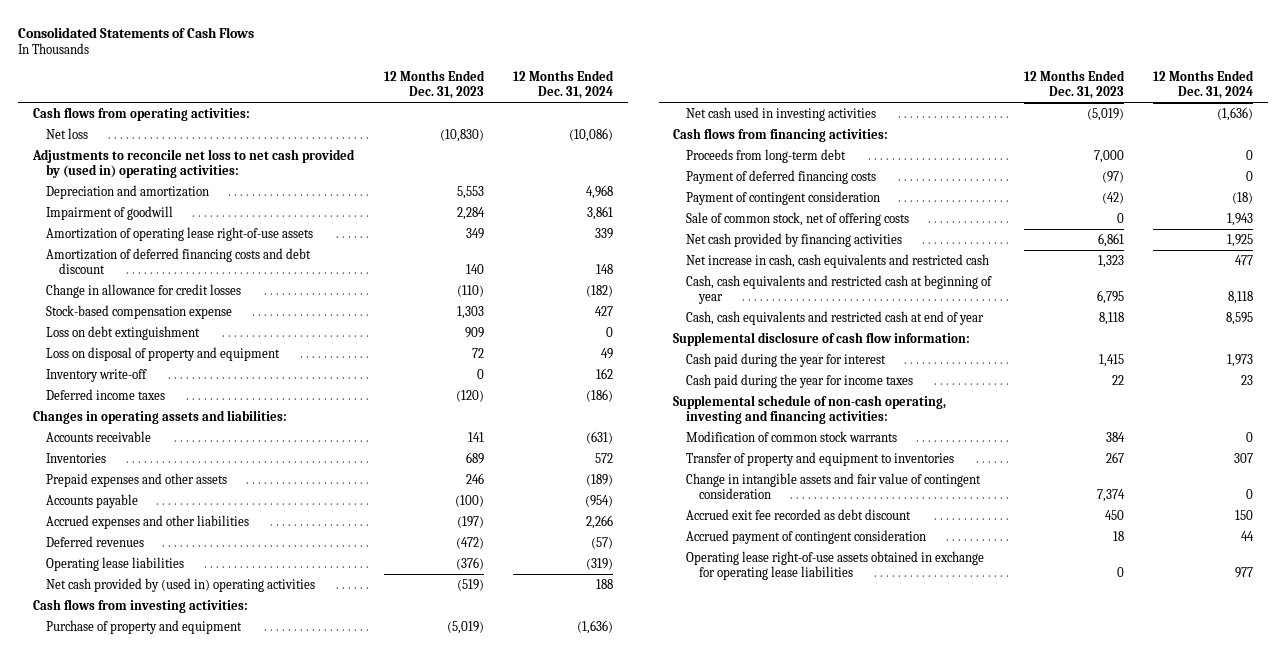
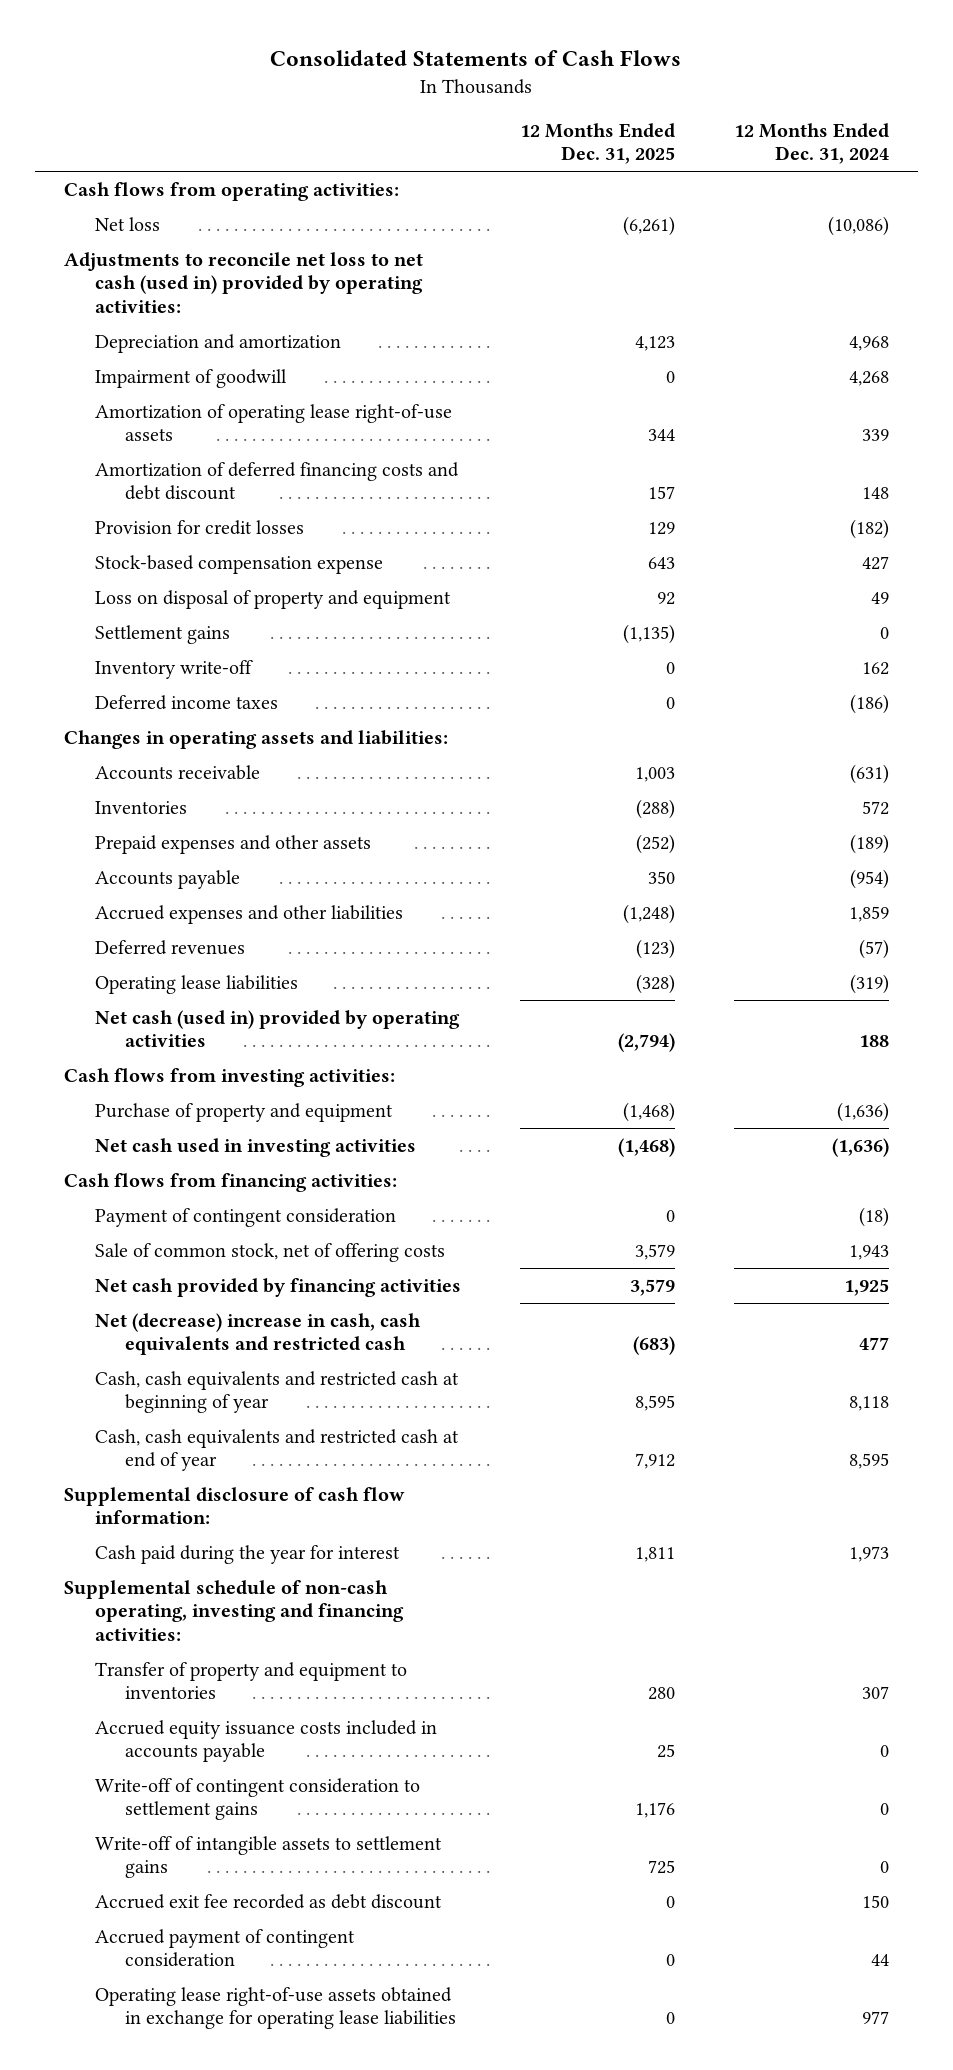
- | 12 Months Ended Dec. 31, 2023 | 12 Months Ended Dec. 31, 2024
+ | 12 Months Ended Dec. 31, 2025 | 12 Months Ended Dec. 31, 2024
- Adjustments to reconcile net loss to net cash provided by (used in) operating activities:
+ Adjustments to reconcile net loss to net cash (used in) provided by operating activities:
- Impairment of goodwill | 2,284 | 3,861
+ Impairment of goodwill | 0 | 4,268
- Change in allowance for credit losses | (110) | (182)
+ Provision for credit losses | 129 | (182)
- Loss on debt extinguishment | 909 | 0
+ Settlement gains | (1,135) | 0
- Accrued expenses and other liabilities | (197) | 2,266
+ Accrued expenses and other liabilities | (1,248) | 1,859
- Net cash provided by (used in) operating activities | (519) | 188
+ Net cash (used in) provided by operating activities | (2,794) | 188
- Proceeds from long-term debt | 7,000 | 0
- Payment of deferred financing costs | (97) | 0
- Net increase in cash, cash equivalents and restricted cash | 1,323 | 477
+ Net (decrease) increase in cash, cash equivalents and restricted cash | (683) | 477
- Cash paid during the year for income taxes | 22 | 23
- Modification of common stock warrants | 384 | 0
- Change in intangible assets and fair value of contingent consideration | 7,374 | 0
+ Accrued equity issuance costs included in accounts payable | 25 | 0
+ Write-off of contingent consideration to settlement gains | 1,176 | 0
+ Write-off of intangible assets to settlement gains | 725 | 0

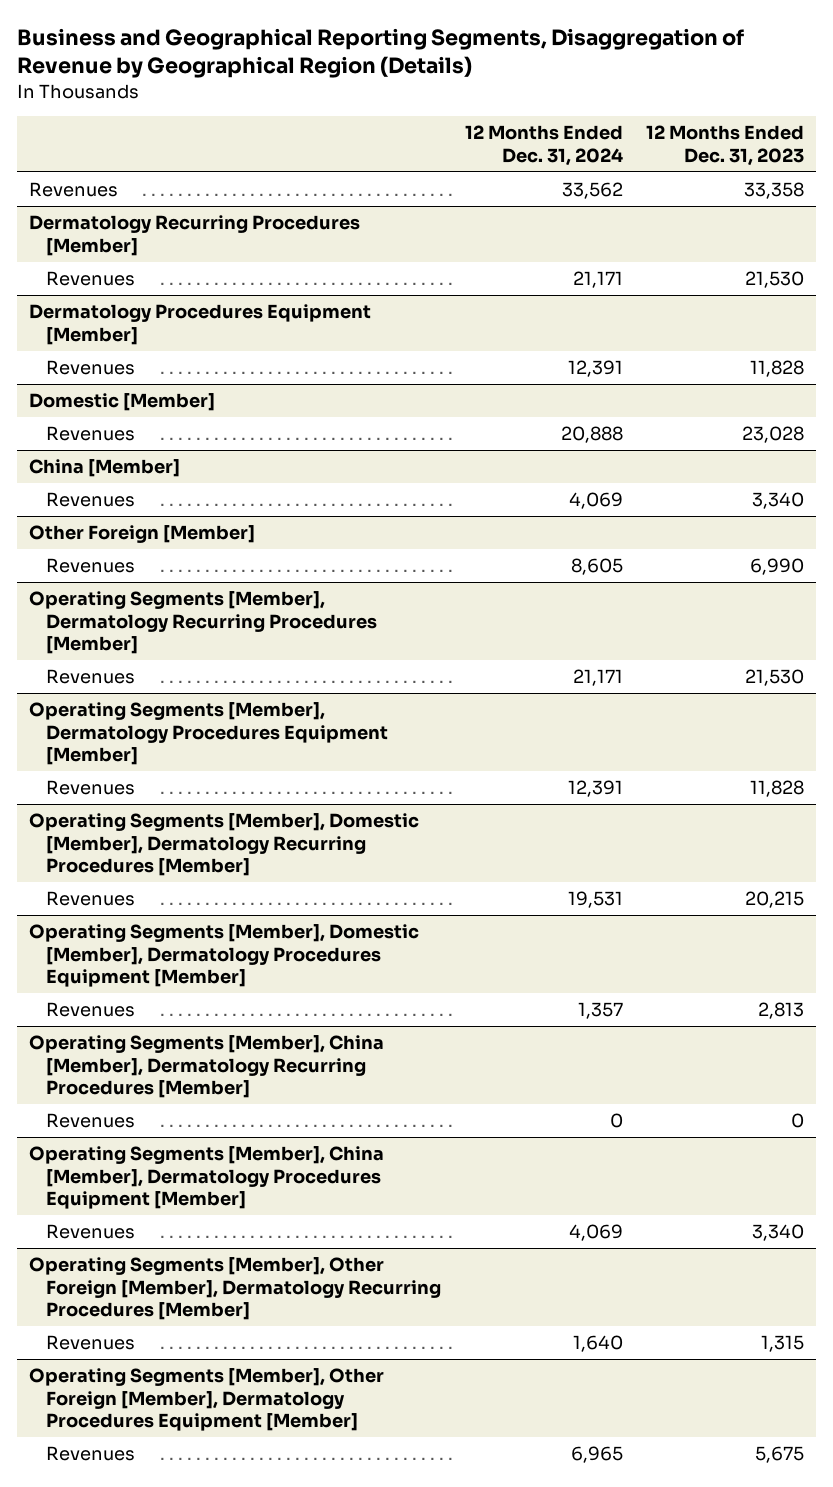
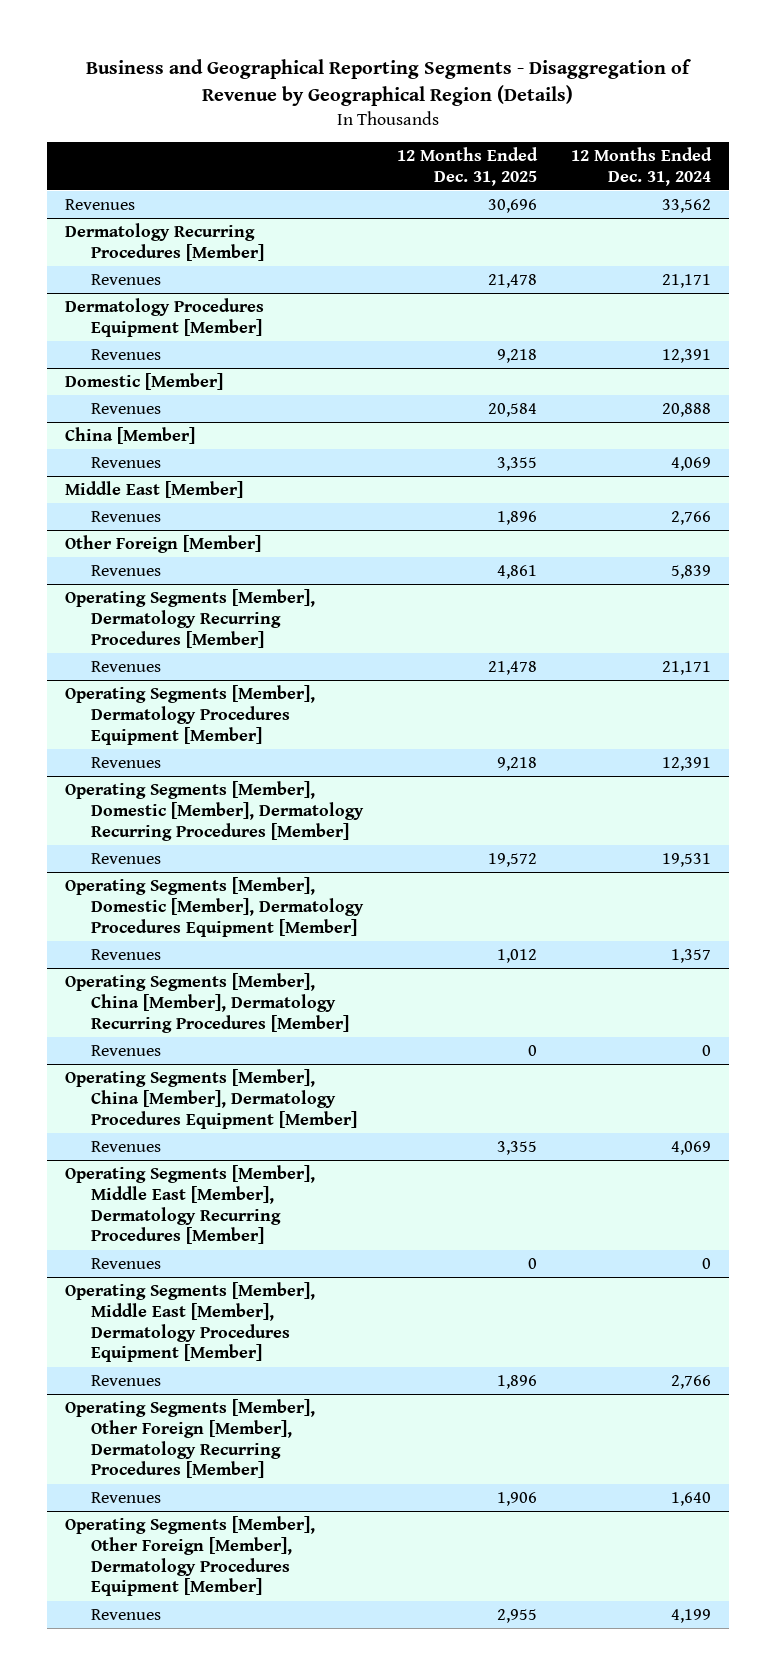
- Business and Geographical Reporting Segments, Disaggregation of Revenue by Geographical Region (Details)
+ Business and Geographical Reporting Segments - Disaggregation of Revenue by Geographical Region (Details)
- | 12 Months Ended Dec. 31, 2024 | 12 Months Ended Dec. 31, 2023
+ | 12 Months Ended Dec. 31, 2025 | 12 Months Ended Dec. 31, 2024
+ Middle East [Member]
+ Revenues | 1,896 | 2,766
@ Other Foreign [Member]
- Revenues | 8,605 | 6,990
+ Revenues | 4,861 | 5,839
+ Operating Segments [Member], Middle East [Member], Dermatology Recurring Procedures [Member]
+ Revenues | 0 | 0
+ Operating Segments [Member], Middle East [Member], Dermatology Procedures Equipment [Member]
+ Revenues | 1,896 | 2,766
@ Operating Segments [Member], Other Foreign [Member], Dermatology Procedures Equipment [Member]
- Revenues | 6,965 | 5,675
+ Revenues | 2,955 | 4,199

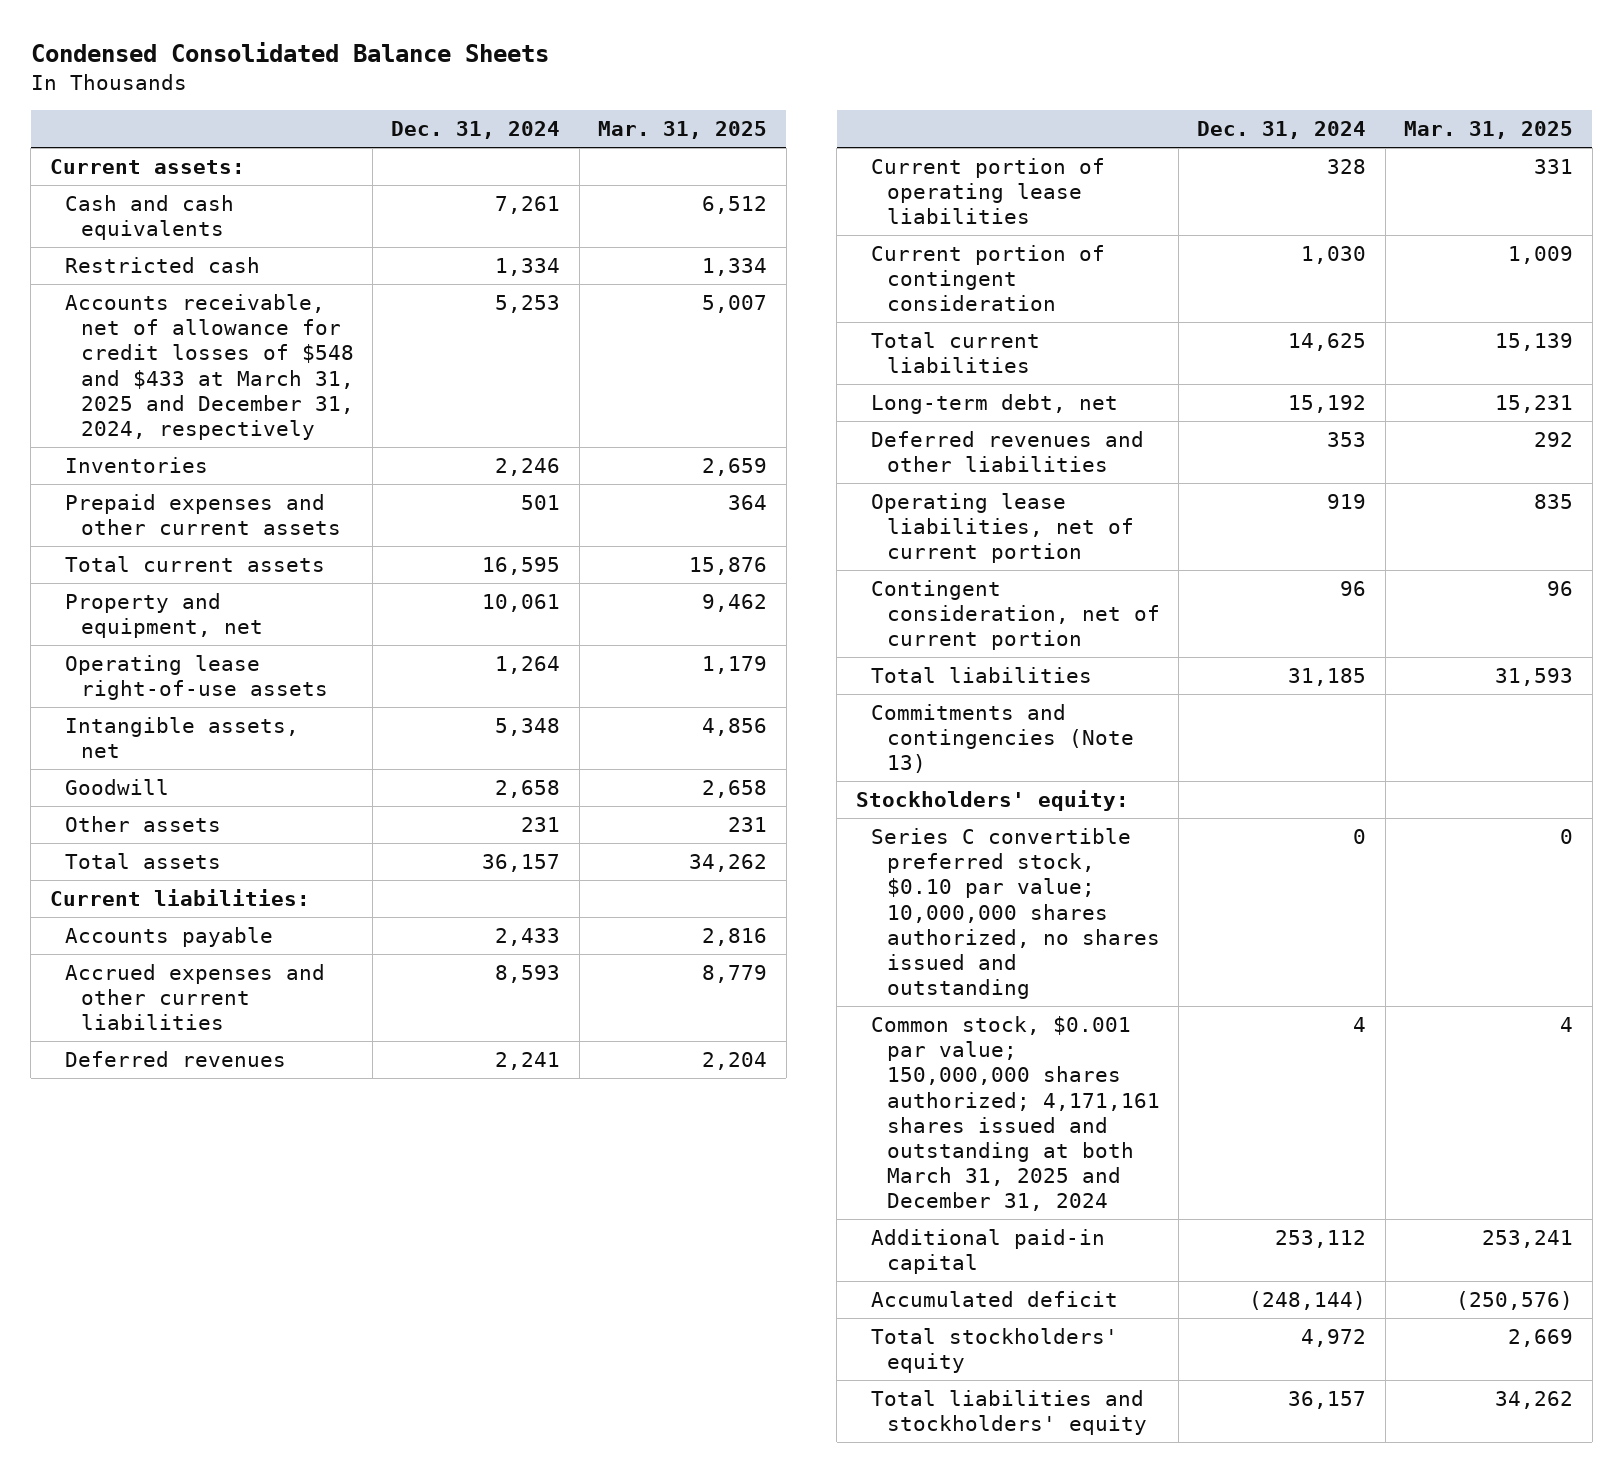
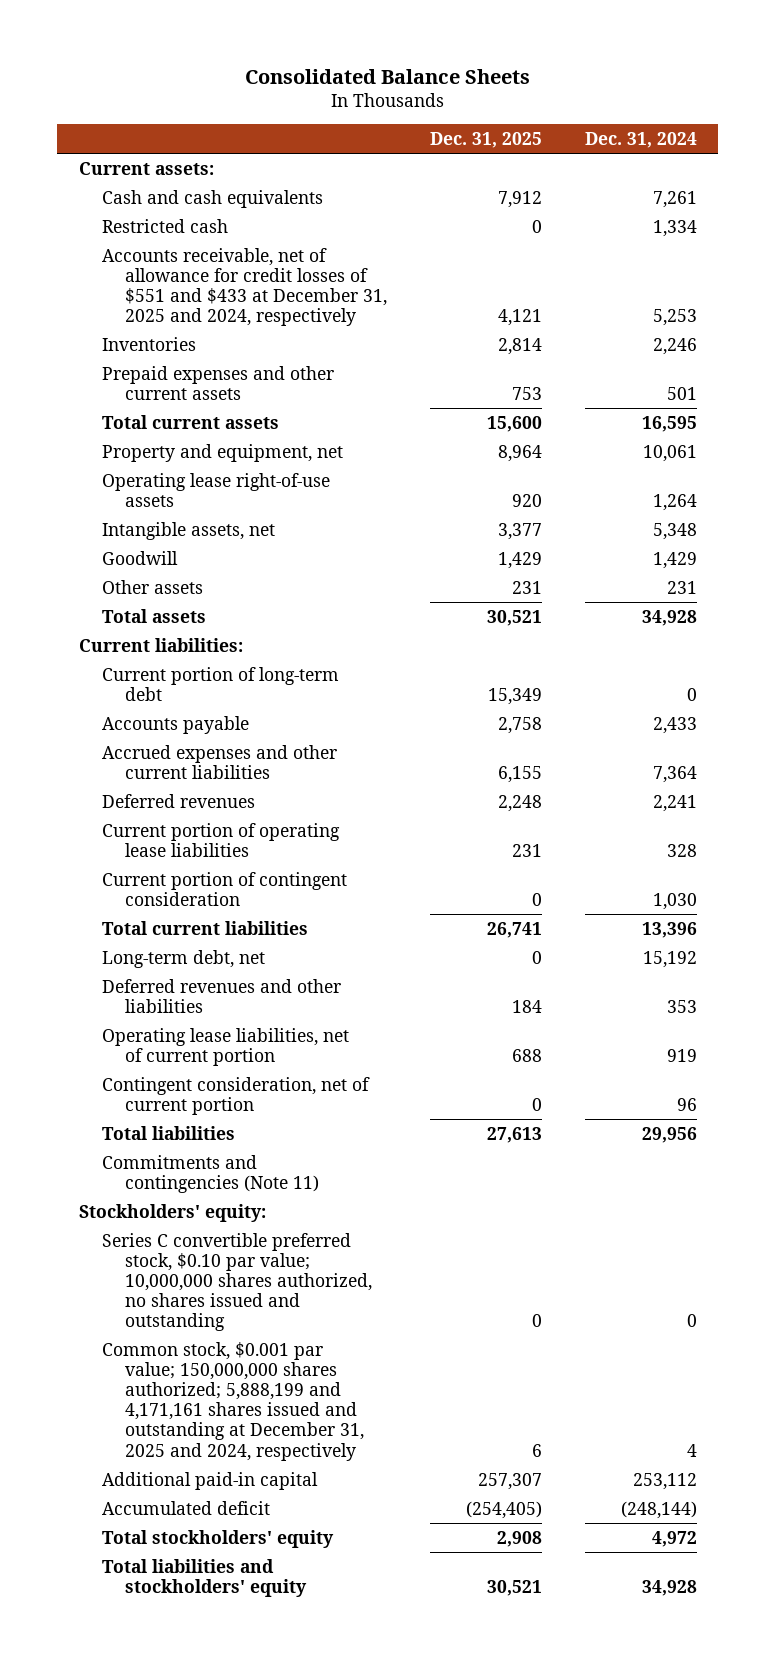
- Condensed Consolidated Balance Sheets
+ Consolidated Balance Sheets
- | Dec. 31, 2024 | Mar. 31, 2025
+ | Dec. 31, 2025 | Dec. 31, 2024
- Accounts receivable, net of allowance for credit losses of $548 and $433 at March 31, 2025 and December 31, 2024, respectively | 5,253 | 5,007
+ Accounts receivable, net of allowance for credit losses of $551 and $433 at December 31, 2025 and 2024, respectively | 4,121 | 5,253
- Goodwill | 2,658 | 2,658
+ Goodwill | 1,429 | 1,429
- Total assets | 36,157 | 34,262
+ Total assets | 30,521 | 34,928
+ Current portion of long-term debt | 15,349 | 0
- Accrued expenses and other current liabilities | 8,593 | 8,779
+ Accrued expenses and other current liabilities | 6,155 | 7,364
- Total current liabilities | 14,625 | 15,139
+ Total current liabilities | 26,741 | 13,396
- Total liabilities | 31,185 | 31,593
- Commitments and contingencies (Note 13)
+ Total liabilities | 27,613 | 29,956
+ Commitments and contingencies (Note 11)
- Common stock, $0.001 par value; 150,000,000 shares authorized; 4,171,161 shares issued and outstanding at both March 31, 2025 and December 31, 2024 | 4 | 4
+ Common stock, $0.001 par value; 150,000,000 shares authorized; 5,888,199 and 4,171,161 shares issued and outstanding at December 31, 2025 and 2024, respectively | 6 | 4
- Total liabilities and stockholders' equity | 36,157 | 34,262
+ Total liabilities and stockholders' equity | 30,521 | 34,928

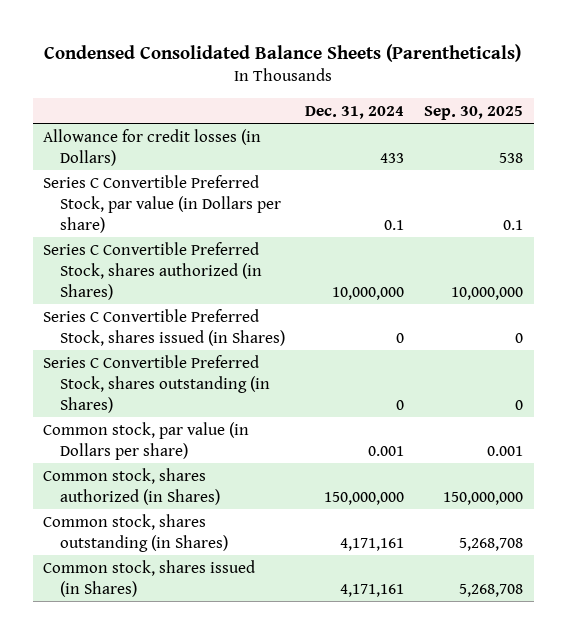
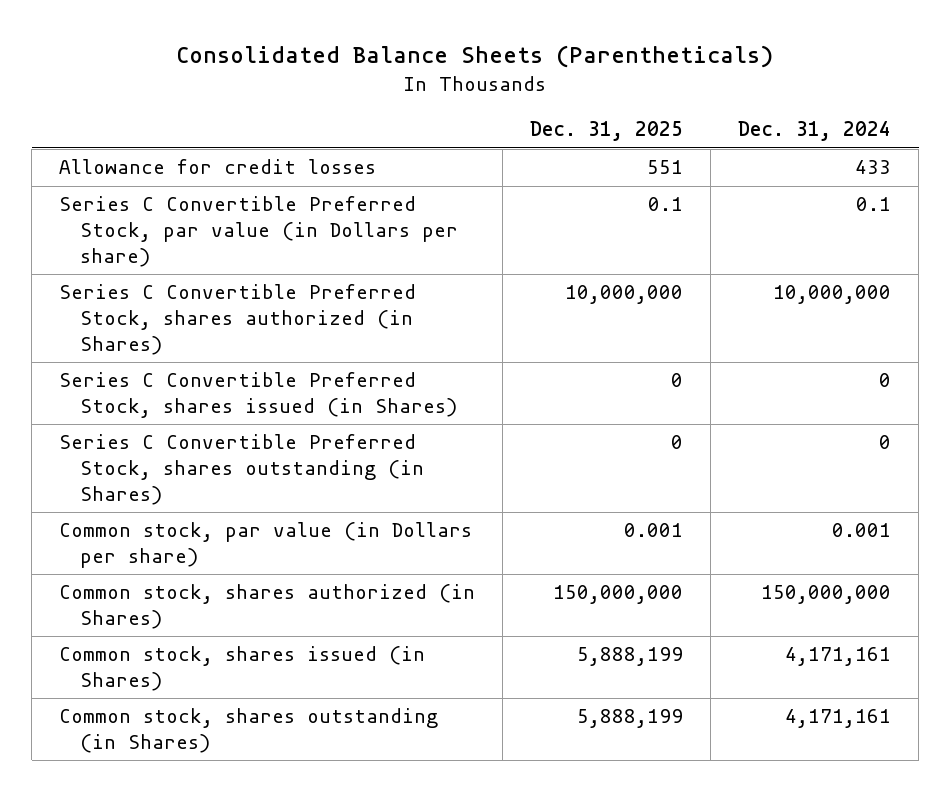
- Condensed Consolidated Balance Sheets (Parentheticals)
+ Consolidated Balance Sheets (Parentheticals)
- | Dec. 31, 2024 | Sep. 30, 2025
+ | Dec. 31, 2025 | Dec. 31, 2024
- Allowance for credit losses (in Dollars) | 433 | 538
+ Allowance for credit losses | 551 | 433
moved down: Common stock, shares outstanding (in Shares) | 5,888,199 | 4,171,161

